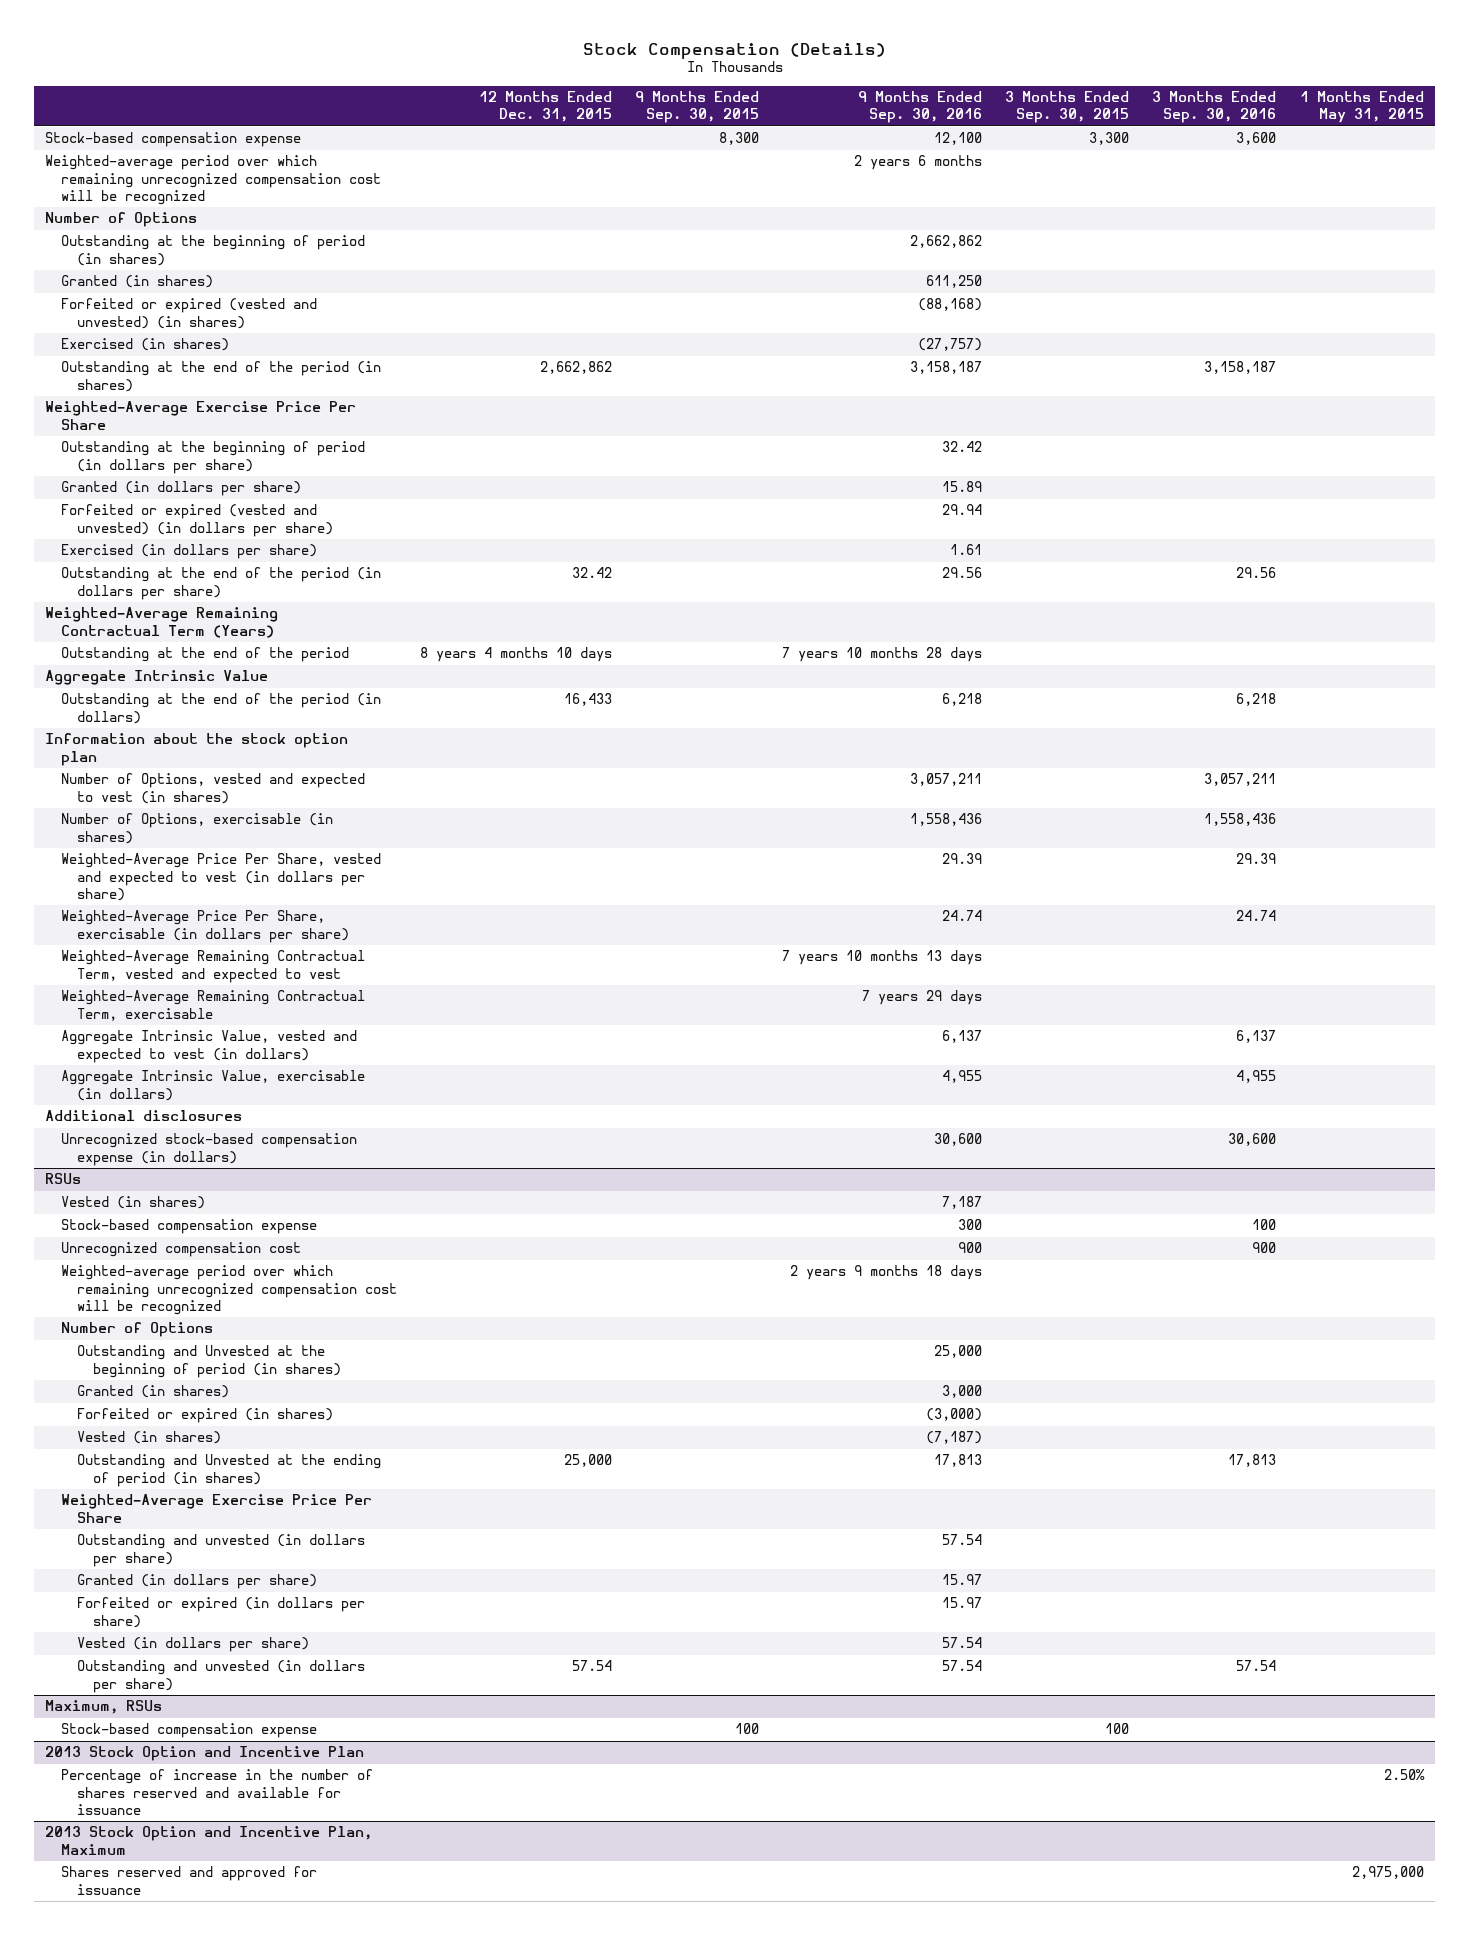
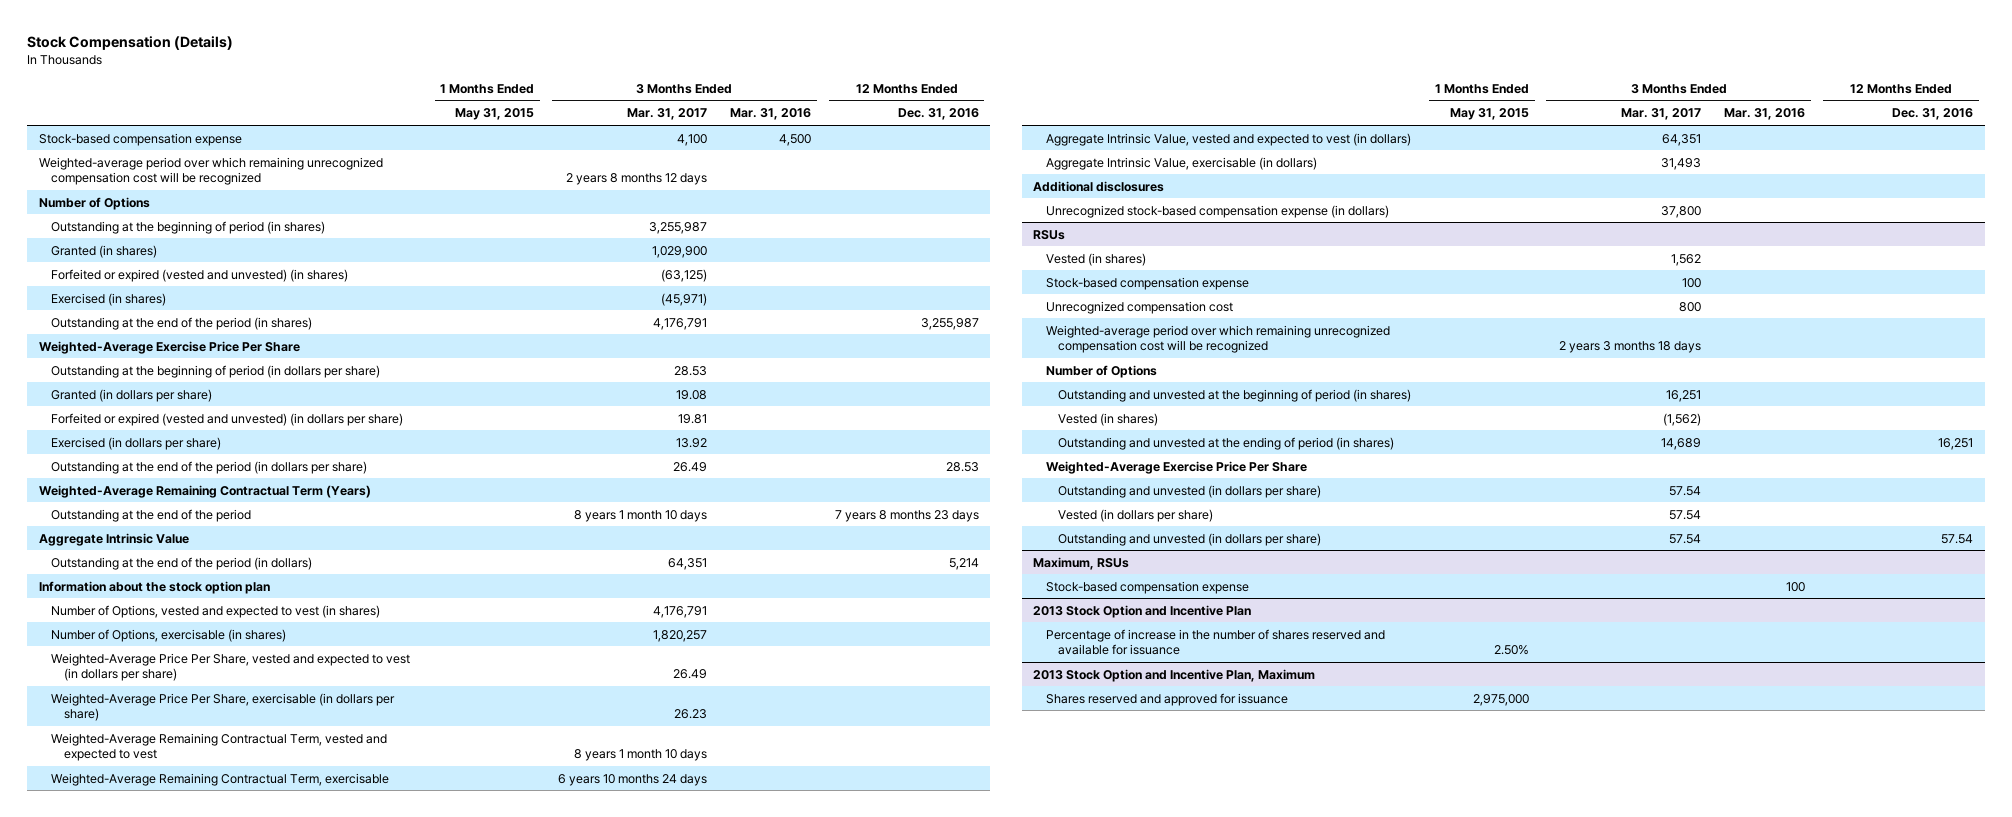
- | 12 Months Ended Dec. 31, 2015 | 9 Months Ended Sep. 30, 2015 | 9 Months Ended Sep. 30, 2016 | 3 Months Ended Sep. 30, 2015 | 3 Months Ended Sep. 30, 2016 | 1 Months Ended May 31, 2015
+ | 1 Months Ended May 31, 2015 | 3 Months Ended Mar. 31, 2017 | 3 Months Ended Mar. 31, 2016 | 12 Months Ended Dec. 31, 2016
@ RSUs
- Outstanding and Unvested at the beginning of period (in shares) | | | 25,000 | | |
- Granted (in shares) | | | 3,000 | | |
- Forfeited or expired (in shares) | | | (3,000) | | |
+ Outstanding and unvested at the beginning of period (in shares) | | 16,251 | |
- Outstanding and Unvested at the ending of period (in shares) | 25,000 | | 17,813 | | 17,813 |
+ Outstanding and unvested at the ending of period (in shares) | | 14,689 | | 16,251
- Granted (in dollars per share) | | | 15.97 | | |
- Forfeited or expired (in dollars per share) | | | 15.97 | | |

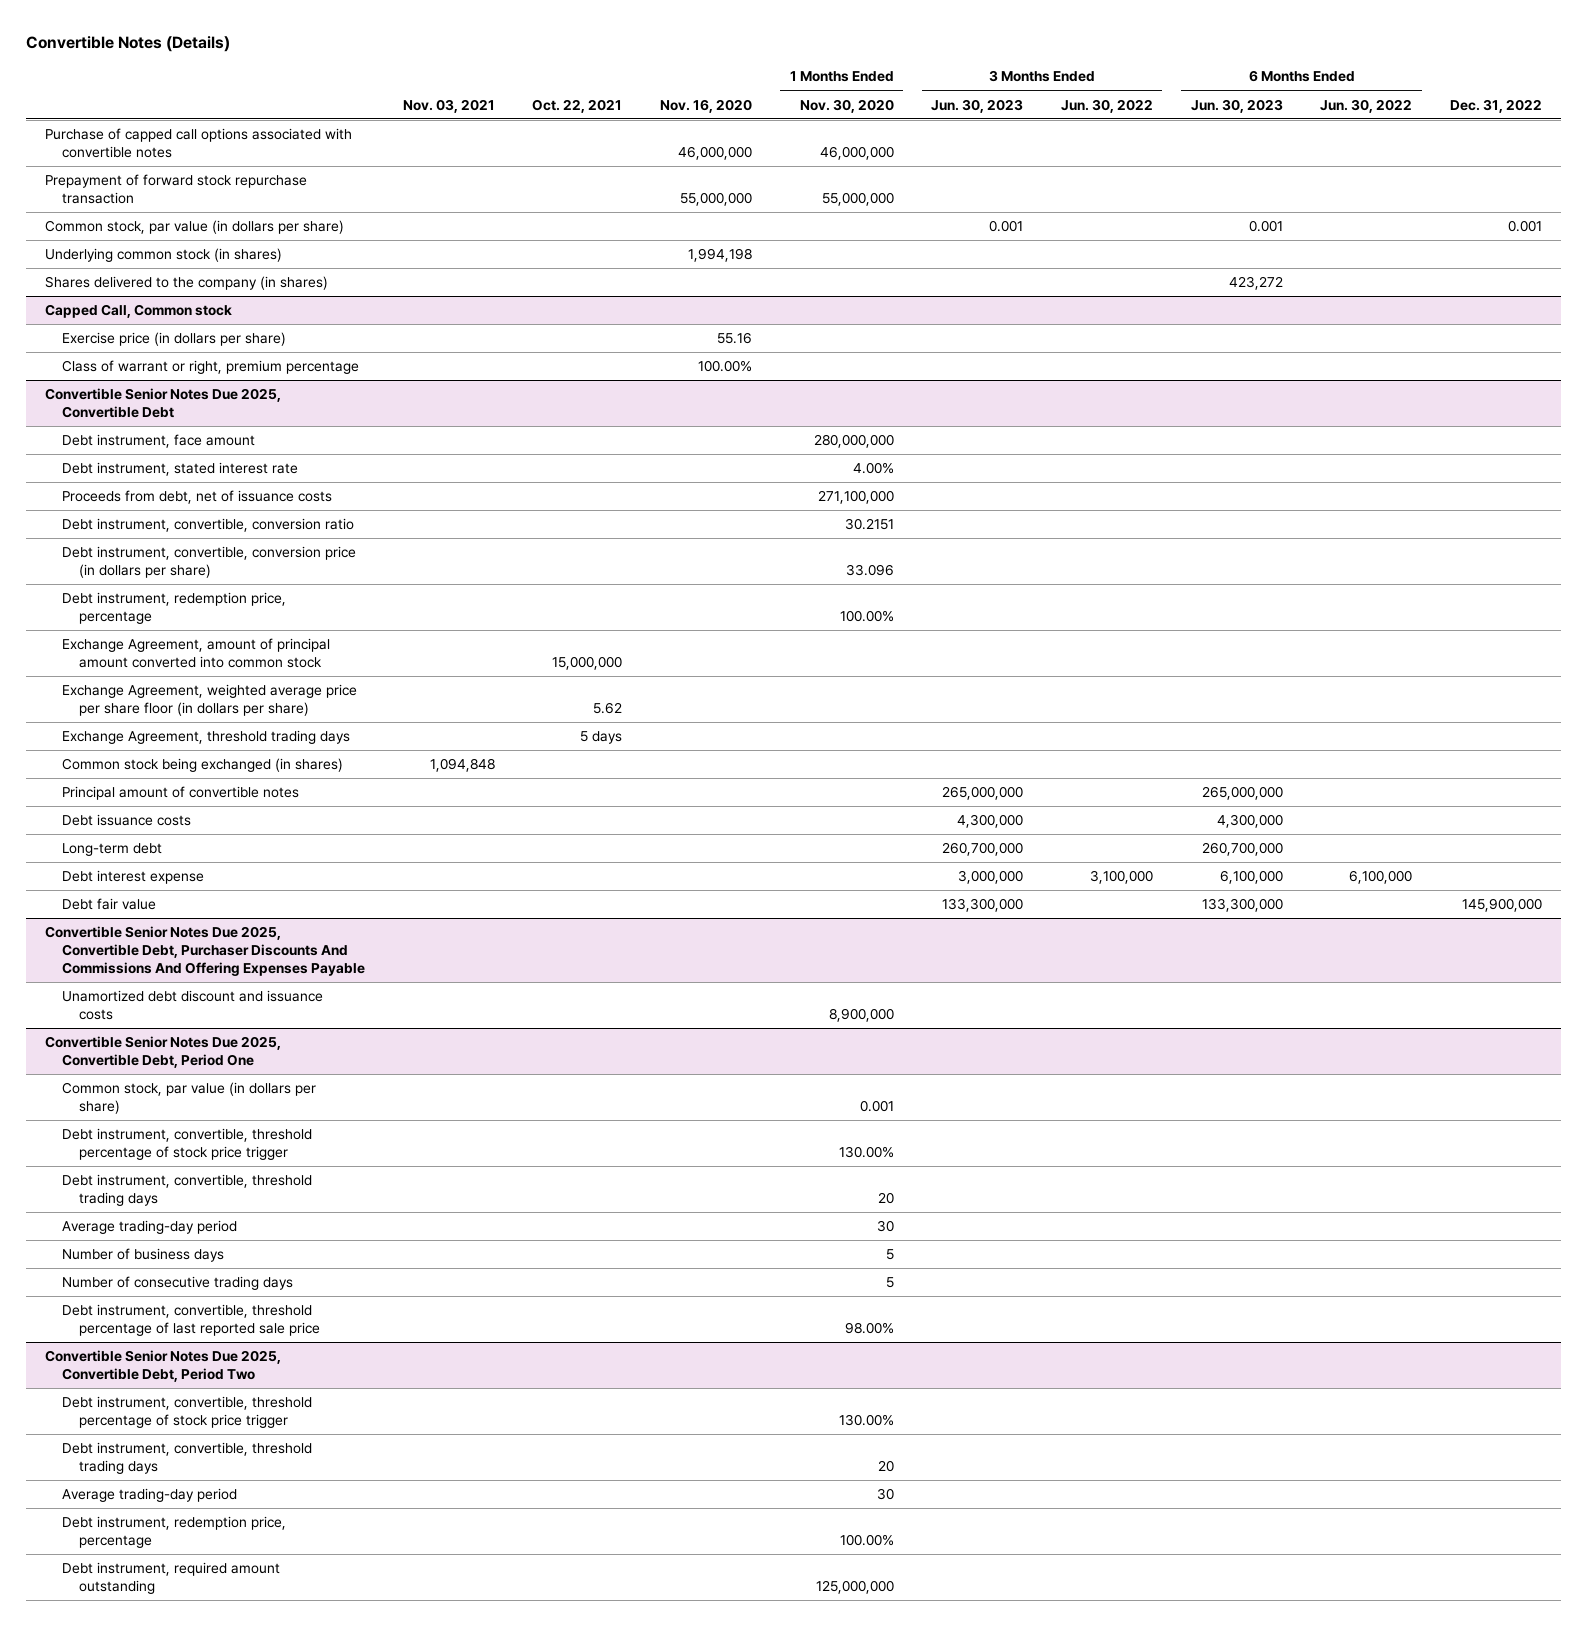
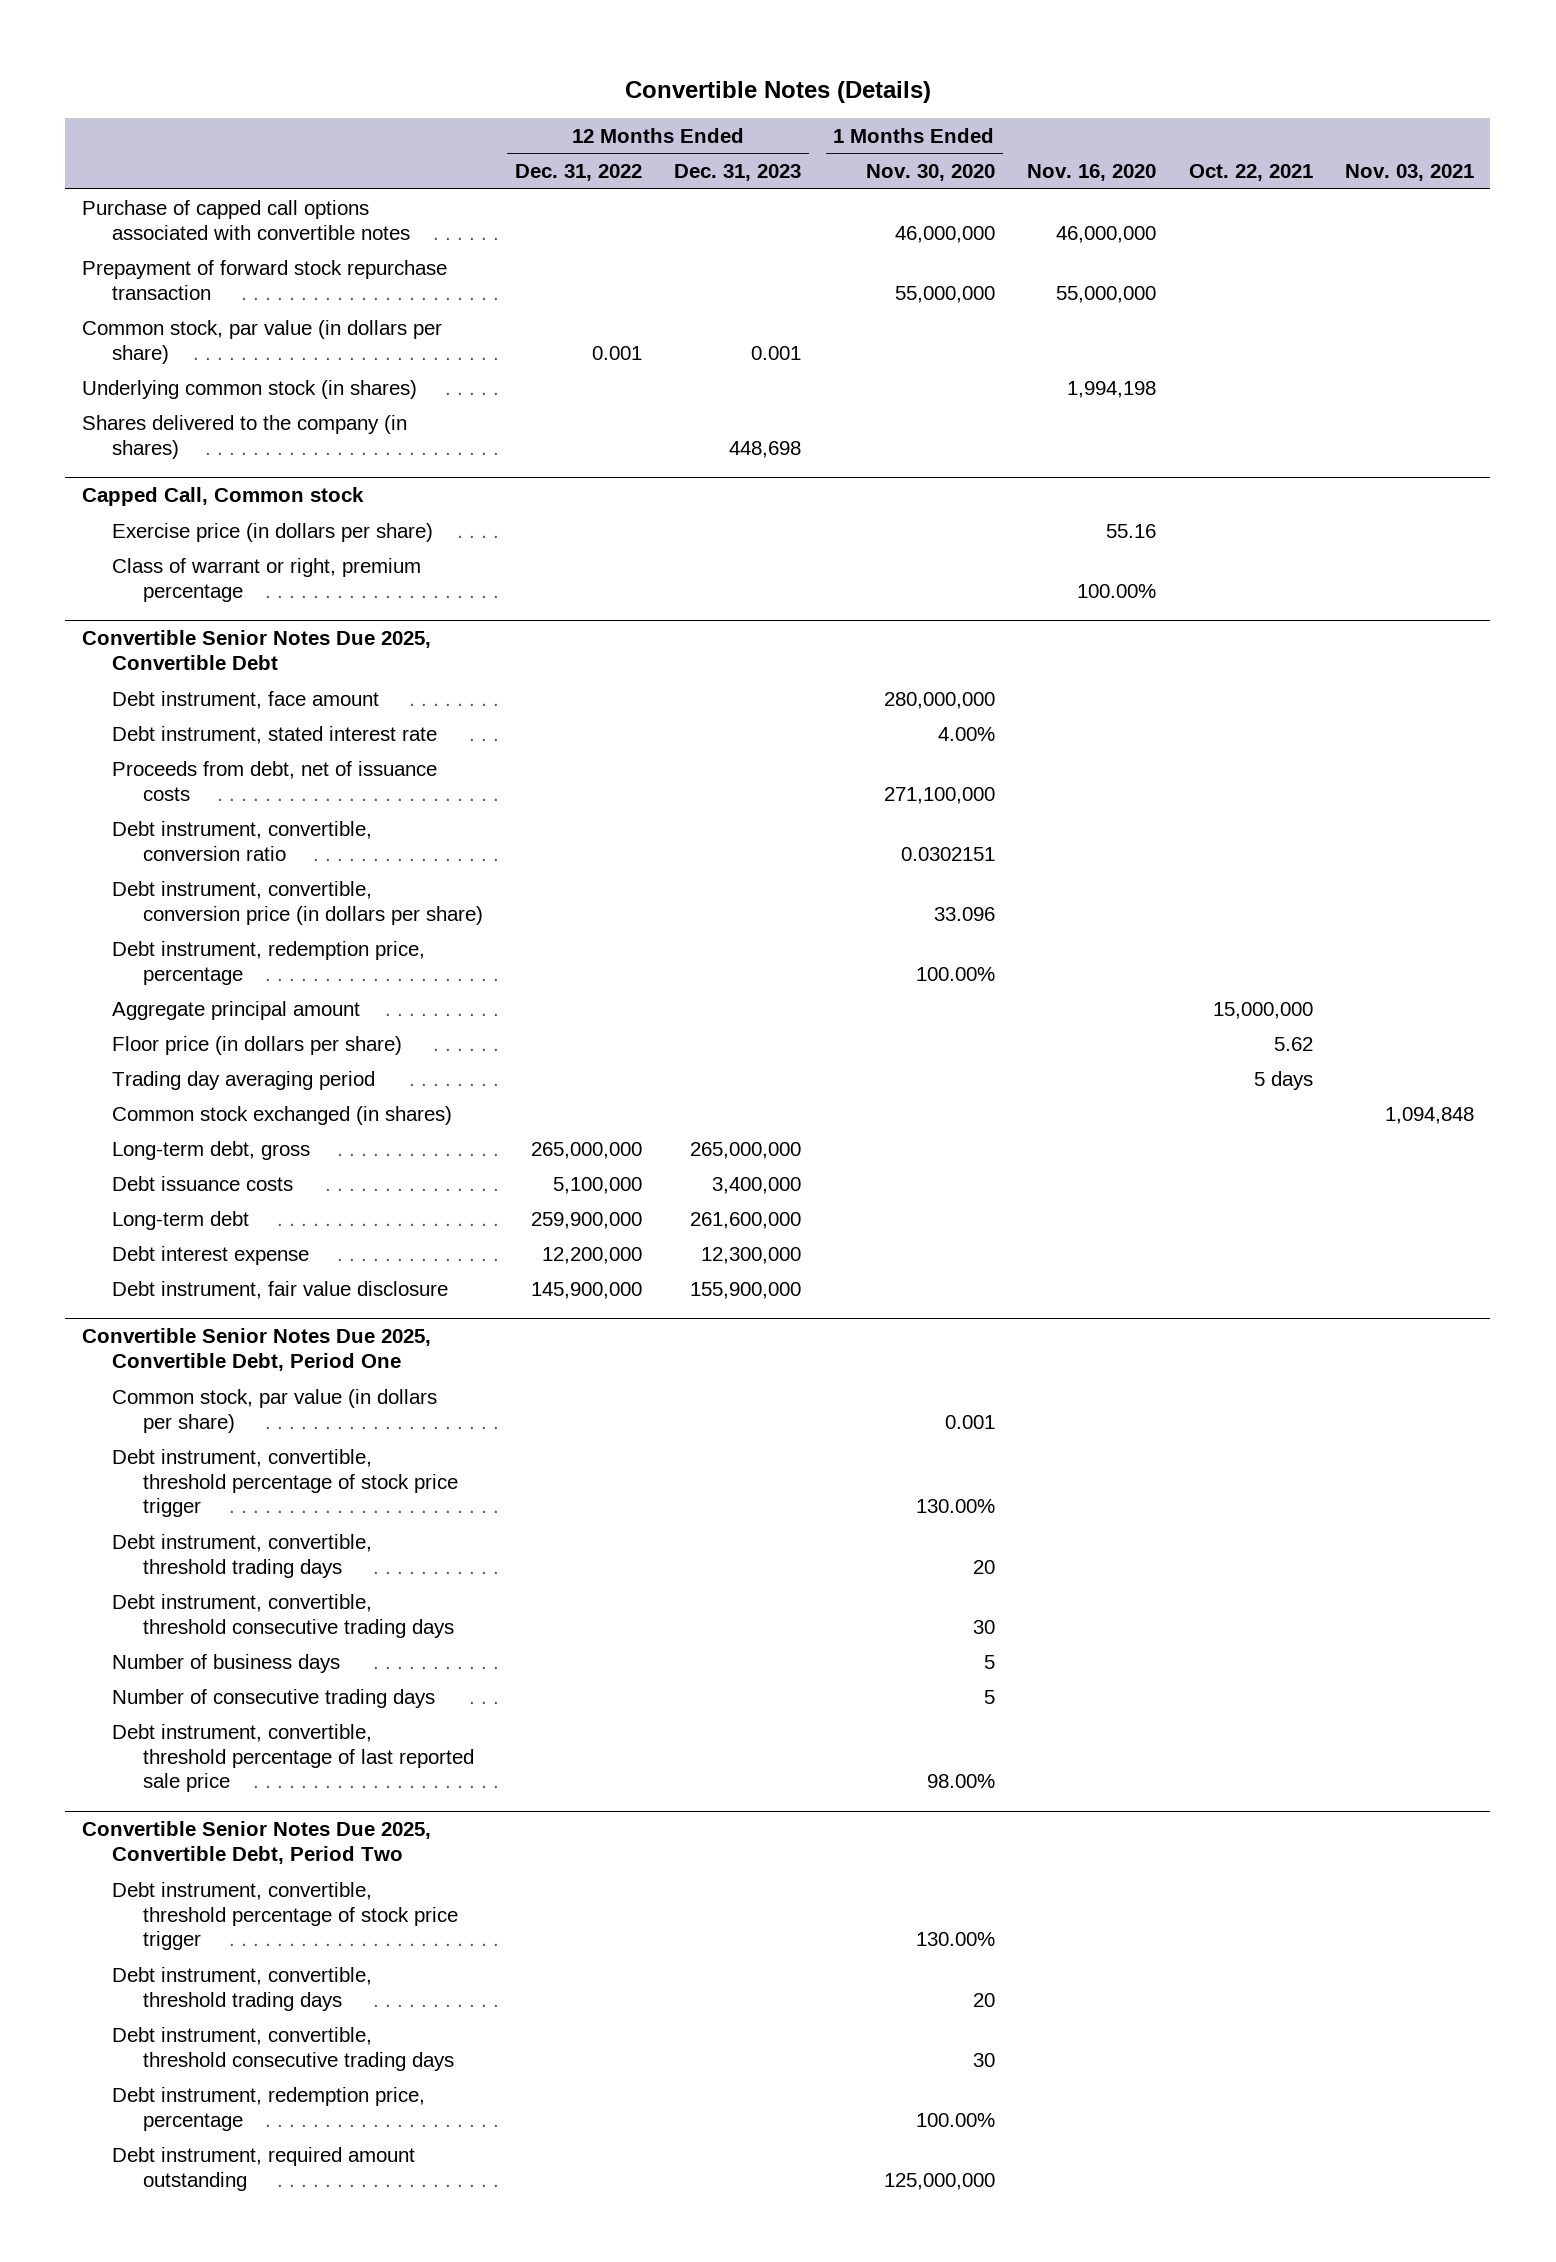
- | Nov. 03, 2021 | Oct. 22, 2021 | Nov. 16, 2020 | 1 Months Ended Nov. 30, 2020 | 3 Months Ended Jun. 30, 2023 | 3 Months Ended Jun. 30, 2022 | 6 Months Ended Jun. 30, 2023 | 6 Months Ended Jun. 30, 2022 | Dec. 31, 2022
+ | 12 Months Ended Dec. 31, 2022 | 12 Months Ended Dec. 31, 2023 | 1 Months Ended Nov. 30, 2020 | Nov. 16, 2020 | Oct. 22, 2021 | Nov. 03, 2021
@ Convertible Senior Notes Due 2025, Convertible Debt
- Debt instrument, convertible, conversion ratio | | | | 30.2151 | | | | |
+ Debt instrument, convertible, conversion ratio | | | 0.0302151 | | |
- Exchange Agreement, amount of principal amount converted into common stock | | 15,000,000 | | | | | | |
- Exchange Agreement, weighted average price per share floor (in dollars per share) | | 5.62 | | | | | | |
- Exchange Agreement, threshold trading days | | 5 days | | | | | | |
- Common stock being exchanged (in shares) | 1,094,848 | | | | | | | |
- Principal amount of convertible notes | | | | | 265,000,000 | | 265,000,000 | |
+ Aggregate principal amount | | | | | 15,000,000 |
+ Floor price (in dollars per share) | | | | | 5.62 |
+ Trading day averaging period | | | | | 5 days |
+ Common stock exchanged (in shares) | | | | | | 1,094,848
+ Long-term debt, gross | 265,000,000 | 265,000,000 | | | |
- Debt fair value | | | | | 133,300,000 | | 133,300,000 | | 145,900,000
- Convertible Senior Notes Due 2025, Convertible Debt, Purchaser Discounts And Commissions And Offering Expenses Payable
- Unamortized debt discount and issuance costs | | | | 8,900,000 | | | | |
@ Convertible Senior Notes Due 2025, Convertible Debt
+ Debt instrument, fair value disclosure | 145,900,000 | 155,900,000 | | | |
@ Convertible Senior Notes Due 2025, Convertible Debt, Period One
- Average trading-day period | | | | 30 | | | | |
+ Debt instrument, convertible, threshold consecutive trading days | | | 30 | | |
@ Convertible Senior Notes Due 2025, Convertible Debt, Period Two
- Average trading-day period | | | | 30 | | | | |
+ Debt instrument, convertible, threshold consecutive trading days | | | 30 | | |

